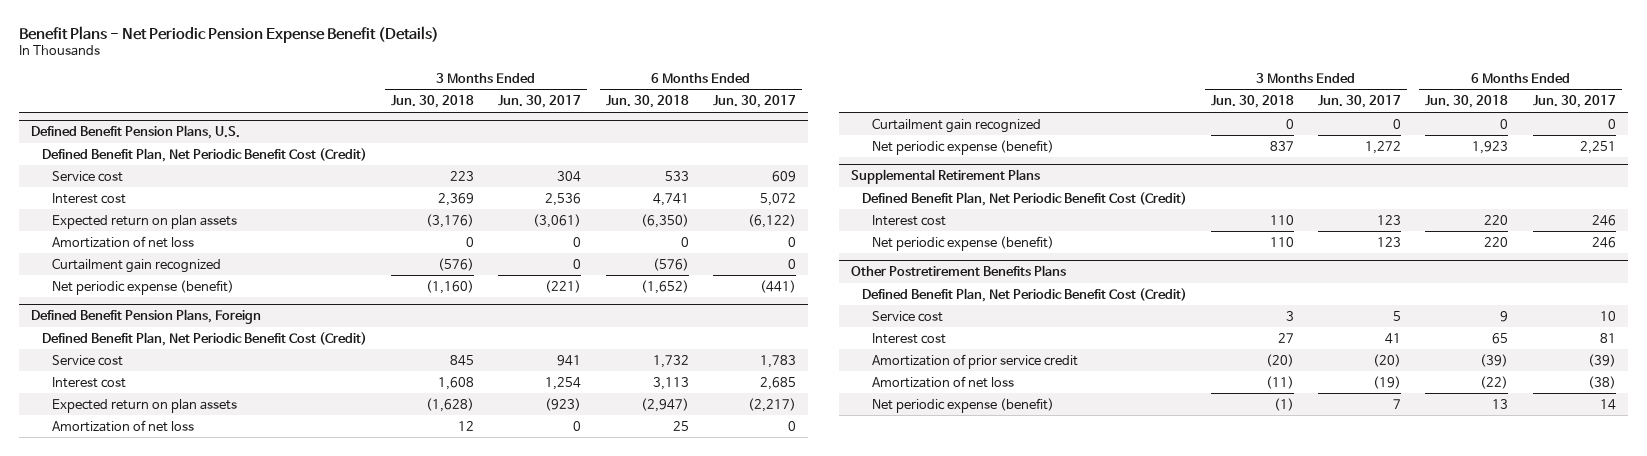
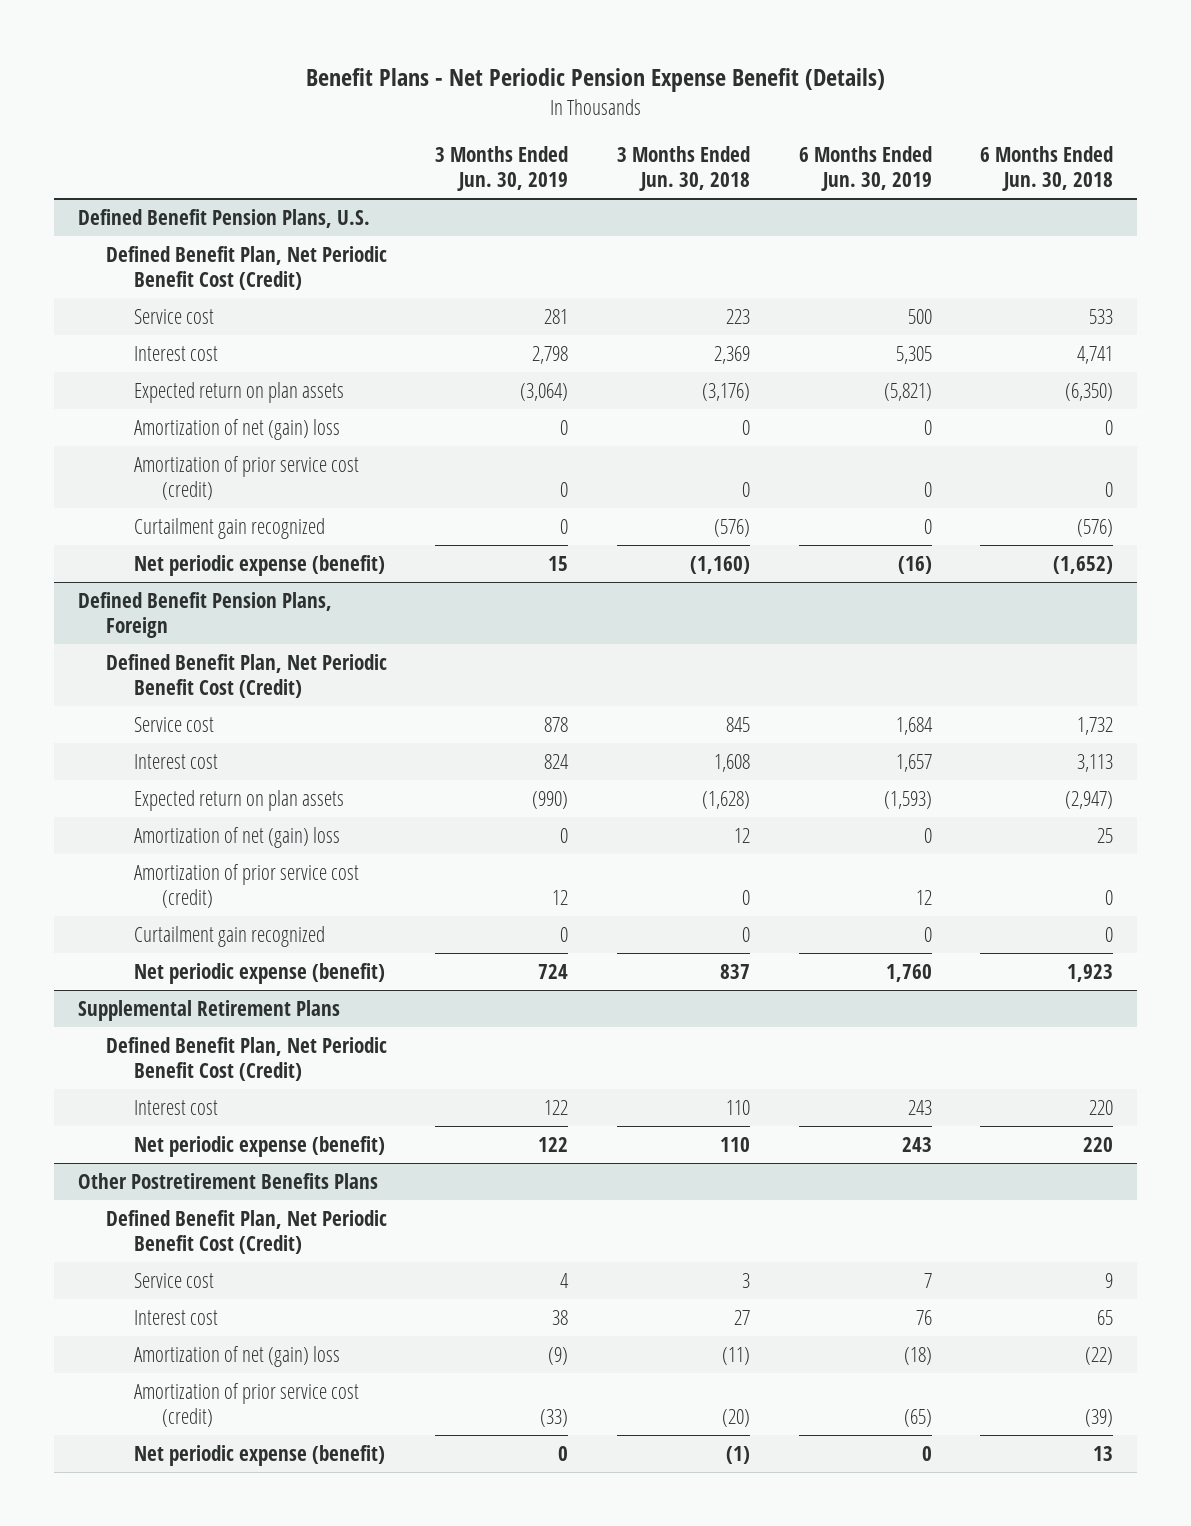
- | 3 Months Ended Jun. 30, 2018 | 3 Months Ended Jun. 30, 2017 | 6 Months Ended Jun. 30, 2018 | 6 Months Ended Jun. 30, 2017
+ | 3 Months Ended Jun. 30, 2019 | 3 Months Ended Jun. 30, 2018 | 6 Months Ended Jun. 30, 2019 | 6 Months Ended Jun. 30, 2018
@ Defined Benefit Pension Plans, U.S.
- Amortization of net loss | 0 | 0 | 0 | 0
+ Amortization of net (gain) loss | 0 | 0 | 0 | 0
+ Amortization of prior service cost (credit) | 0 | 0 | 0 | 0
@ Defined Benefit Pension Plans, Foreign
- Amortization of net loss | 12 | 0 | 25 | 0
+ Amortization of net (gain) loss | 0 | 12 | 0 | 25
+ Amortization of prior service cost (credit) | 12 | 0 | 12 | 0
@ Other Postretirement Benefits Plans
- Amortization of prior service credit | (20) | (20) | (39) | (39)
- Amortization of net loss | (11) | (19) | (22) | (38)
+ Amortization of net (gain) loss | (9) | (11) | (18) | (22)
+ Amortization of prior service cost (credit) | (33) | (20) | (65) | (39)

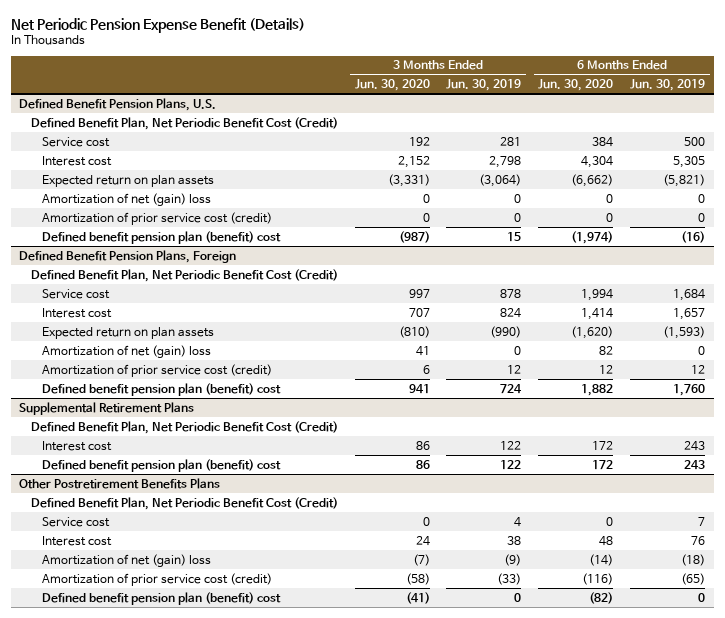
- Benefit Plans - Net Periodic Pension Expense Benefit (Details)
+ Net Periodic Pension Expense Benefit (Details)
- | 3 Months Ended Jun. 30, 2019 | 3 Months Ended Jun. 30, 2018 | 6 Months Ended Jun. 30, 2019 | 6 Months Ended Jun. 30, 2018
+ | 3 Months Ended Jun. 30, 2020 | 3 Months Ended Jun. 30, 2019 | 6 Months Ended Jun. 30, 2020 | 6 Months Ended Jun. 30, 2019
@ Defined Benefit Pension Plans, U.S.
- Curtailment gain recognized | 0 | (576) | 0 | (576)
- Net periodic expense (benefit) | 15 | (1,160) | (16) | (1,652)
+ Defined benefit pension plan (benefit) cost | (987) | 15 | (1,974) | (16)
@ Defined Benefit Pension Plans, Foreign
- Curtailment gain recognized | 0 | 0 | 0 | 0
- Net periodic expense (benefit) | 724 | 837 | 1,760 | 1,923
+ Defined benefit pension plan (benefit) cost | 941 | 724 | 1,882 | 1,760
@ Supplemental Retirement Plans
- Net periodic expense (benefit) | 122 | 110 | 243 | 220
+ Defined benefit pension plan (benefit) cost | 86 | 122 | 172 | 243
@ Other Postretirement Benefits Plans
- Net periodic expense (benefit) | 0 | (1) | 0 | 13
+ Defined benefit pension plan (benefit) cost | (41) | 0 | (82) | 0

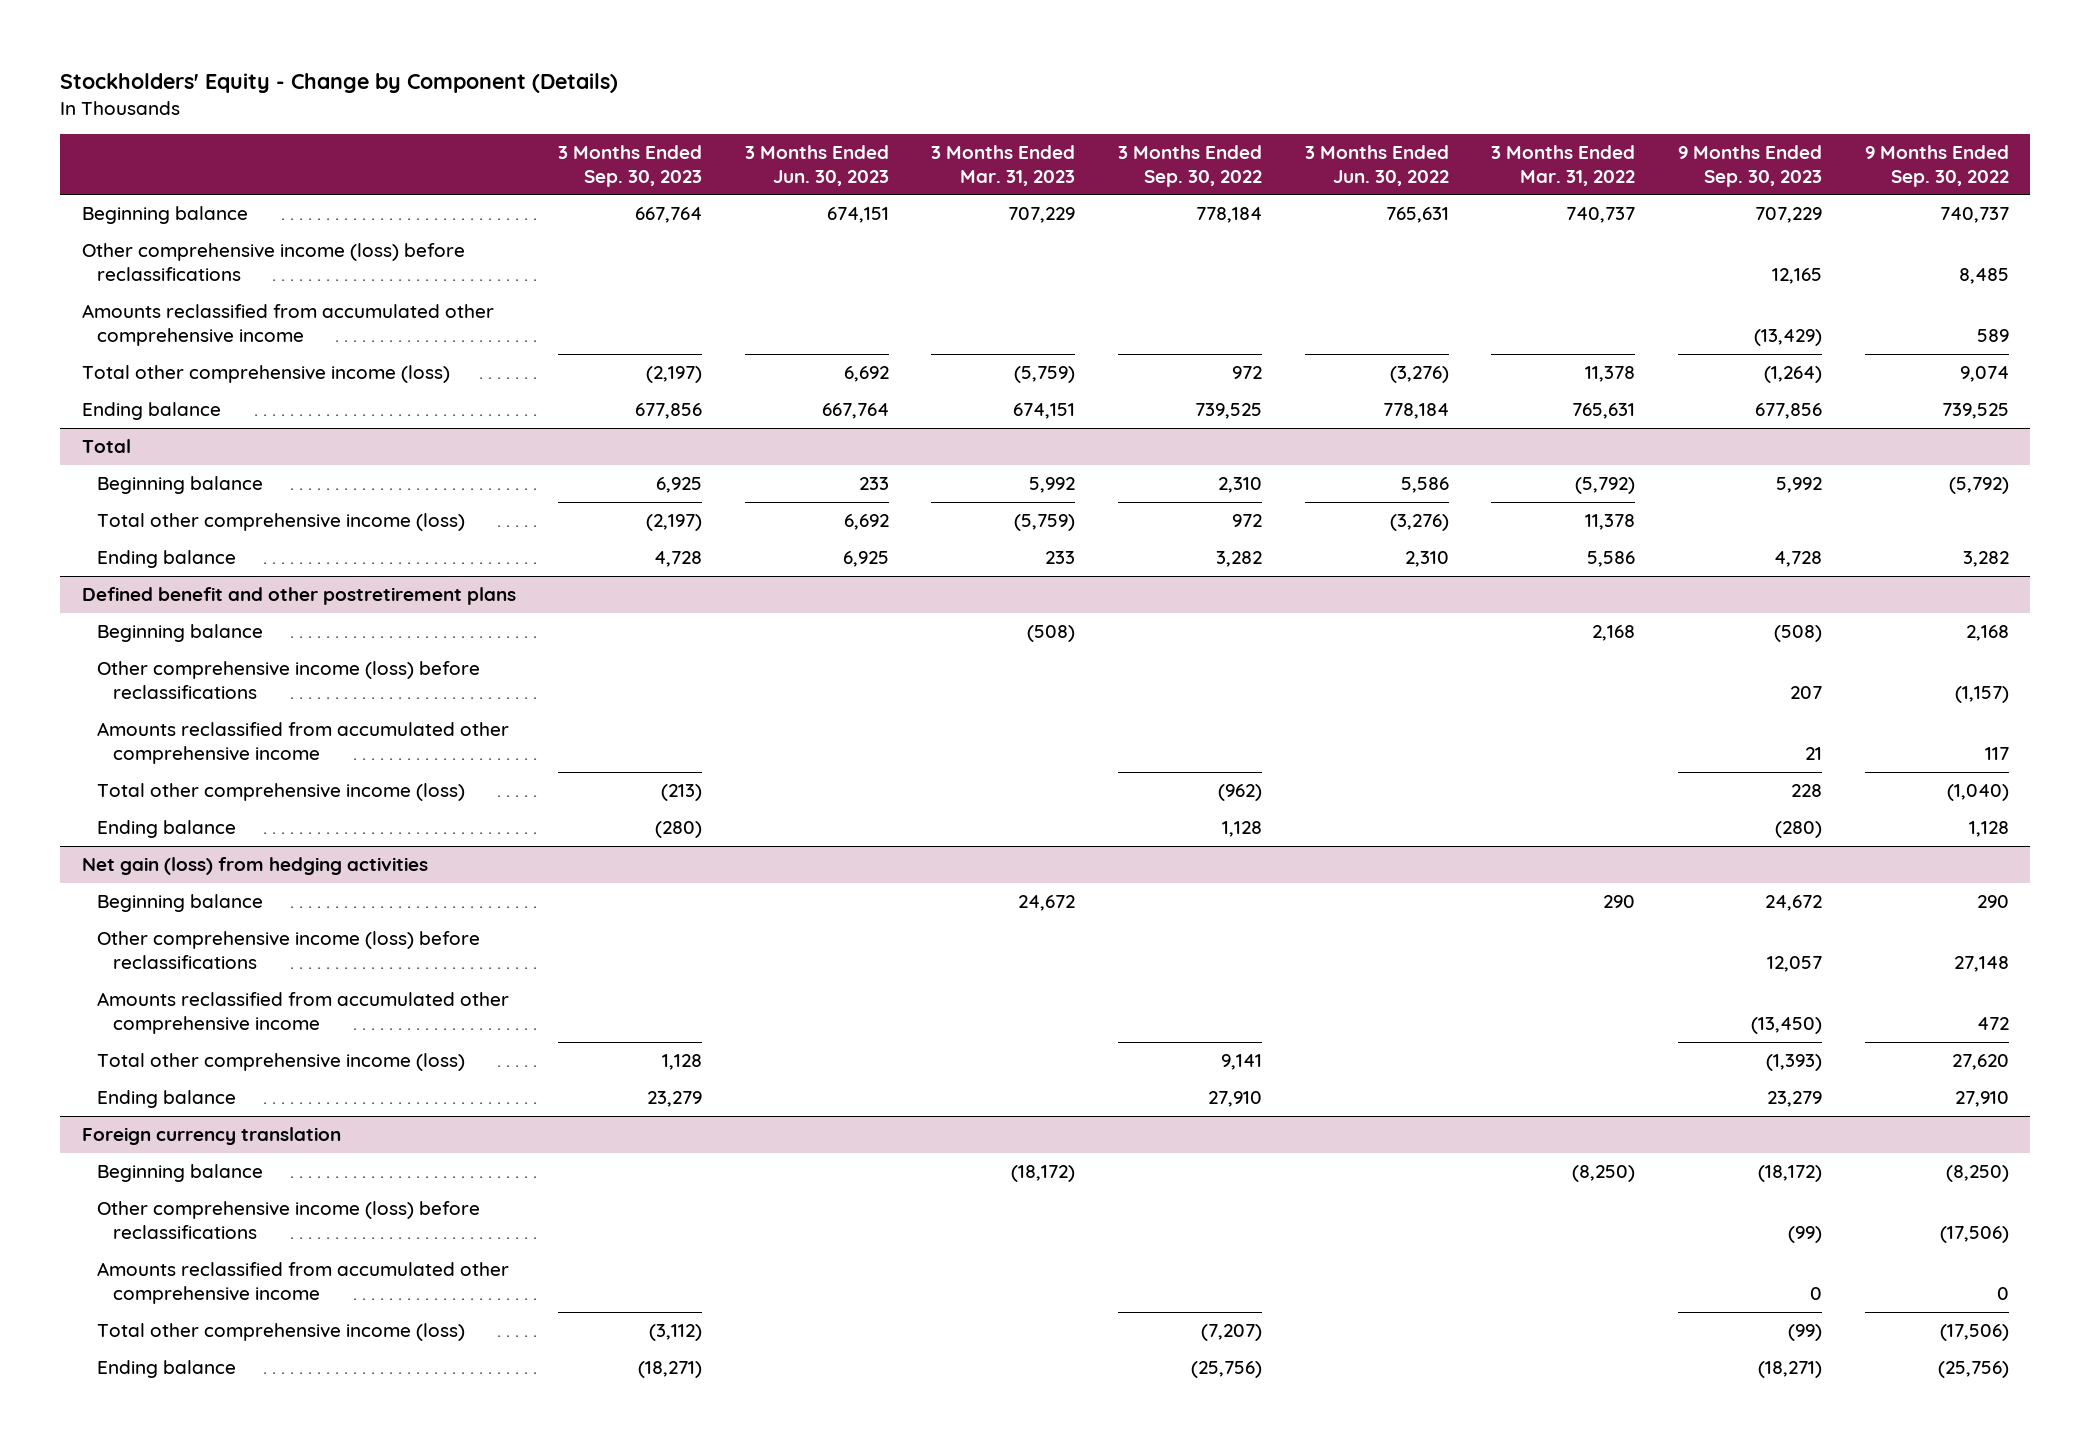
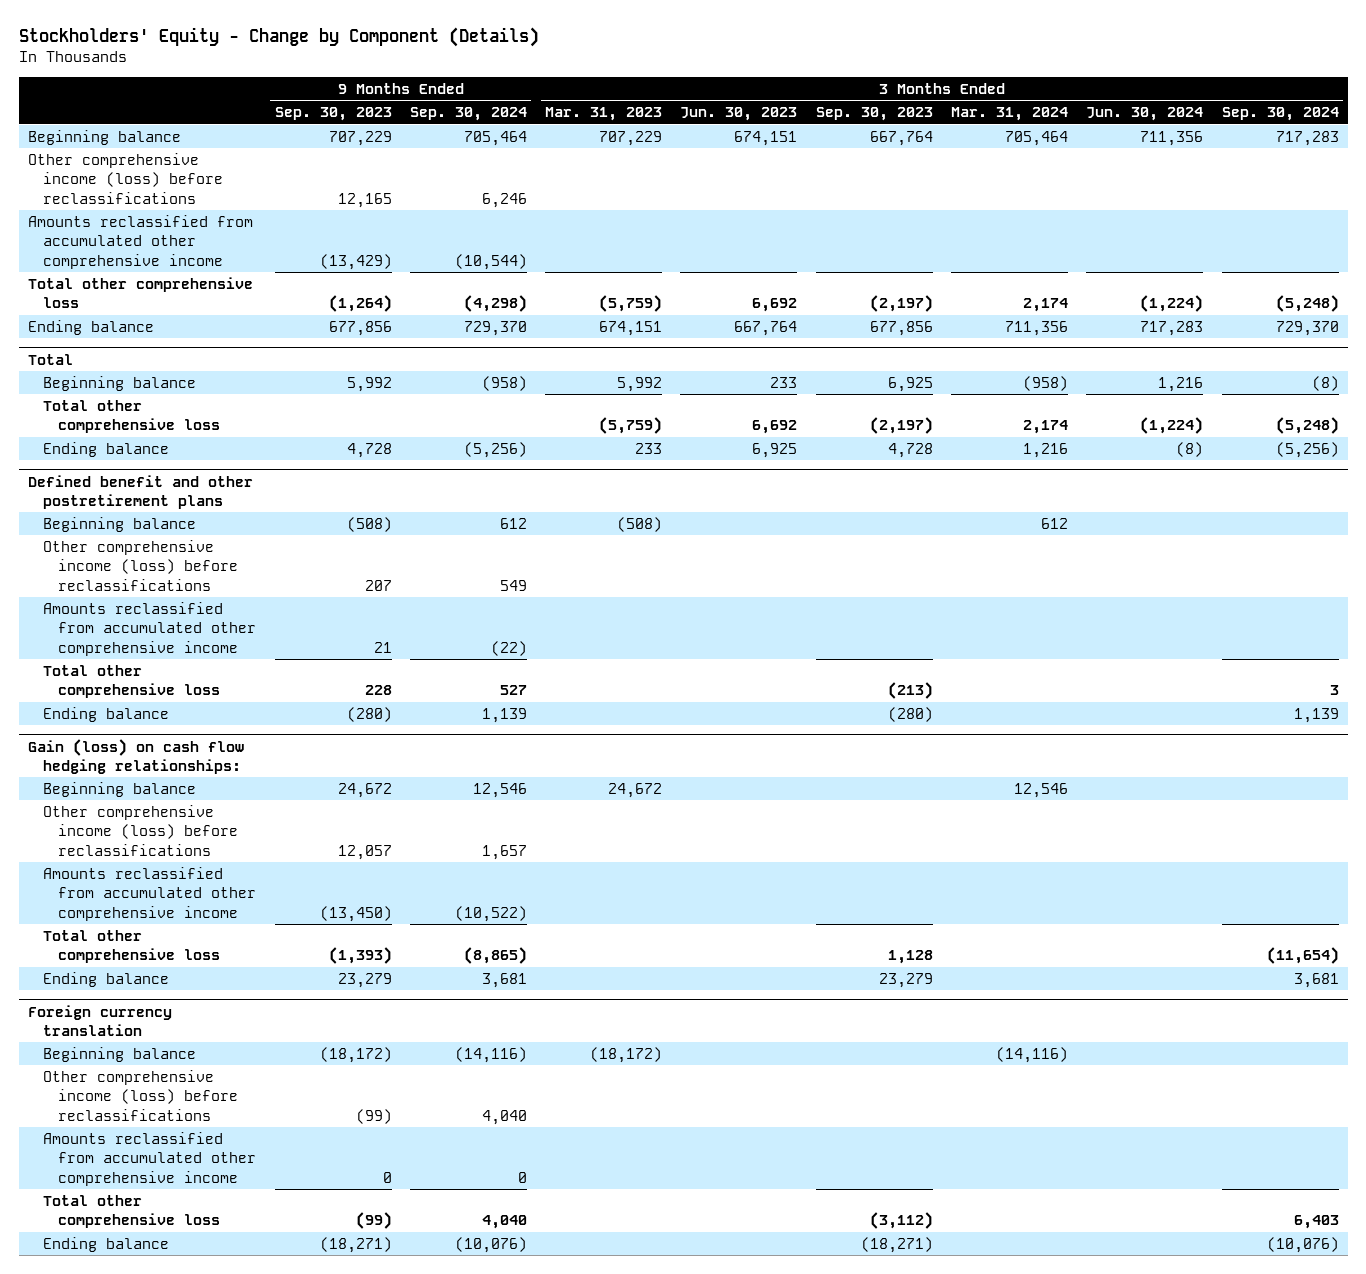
- | 3 Months Ended Sep. 30, 2023 | 3 Months Ended Jun. 30, 2023 | 3 Months Ended Mar. 31, 2023 | 3 Months Ended Sep. 30, 2022 | 3 Months Ended Jun. 30, 2022 | 3 Months Ended Mar. 31, 2022 | 9 Months Ended Sep. 30, 2023 | 9 Months Ended Sep. 30, 2022
+ | 9 Months Ended Sep. 30, 2023 | 9 Months Ended Sep. 30, 2024 | 3 Months Ended Mar. 31, 2023 | 3 Months Ended Jun. 30, 2023 | 3 Months Ended Sep. 30, 2023 | 3 Months Ended Mar. 31, 2024 | 3 Months Ended Jun. 30, 2024 | 3 Months Ended Sep. 30, 2024
- Total other comprehensive income (loss) | (2,197) | 6,692 | (5,759) | 972 | (3,276) | 11,378 | (1,264) | 9,074
+ Total other comprehensive loss | (1,264) | (4,298) | (5,759) | 6,692 | (2,197) | 2,174 | (1,224) | (5,248)
@ Total
- Total other comprehensive income (loss) | (2,197) | 6,692 | (5,759) | 972 | (3,276) | 11,378 | |
+ Total other comprehensive loss | | | (5,759) | 6,692 | (2,197) | 2,174 | (1,224) | (5,248)
@ Defined benefit and other postretirement plans
- Total other comprehensive income (loss) | (213) | | | (962) | | | 228 | (1,040)
+ Total other comprehensive loss | 228 | 527 | | | (213) | | | 3
- Net gain (loss) from hedging activities
+ Gain (loss) on cash flow hedging relationships:
- Total other comprehensive income (loss) | 1,128 | | | 9,141 | | | (1,393) | 27,620
+ Total other comprehensive loss | (1,393) | (8,865) | | | 1,128 | | | (11,654)
@ Foreign currency translation
- Total other comprehensive income (loss) | (3,112) | | | (7,207) | | | (99) | (17,506)
+ Total other comprehensive loss | (99) | 4,040 | | | (3,112) | | | 6,403

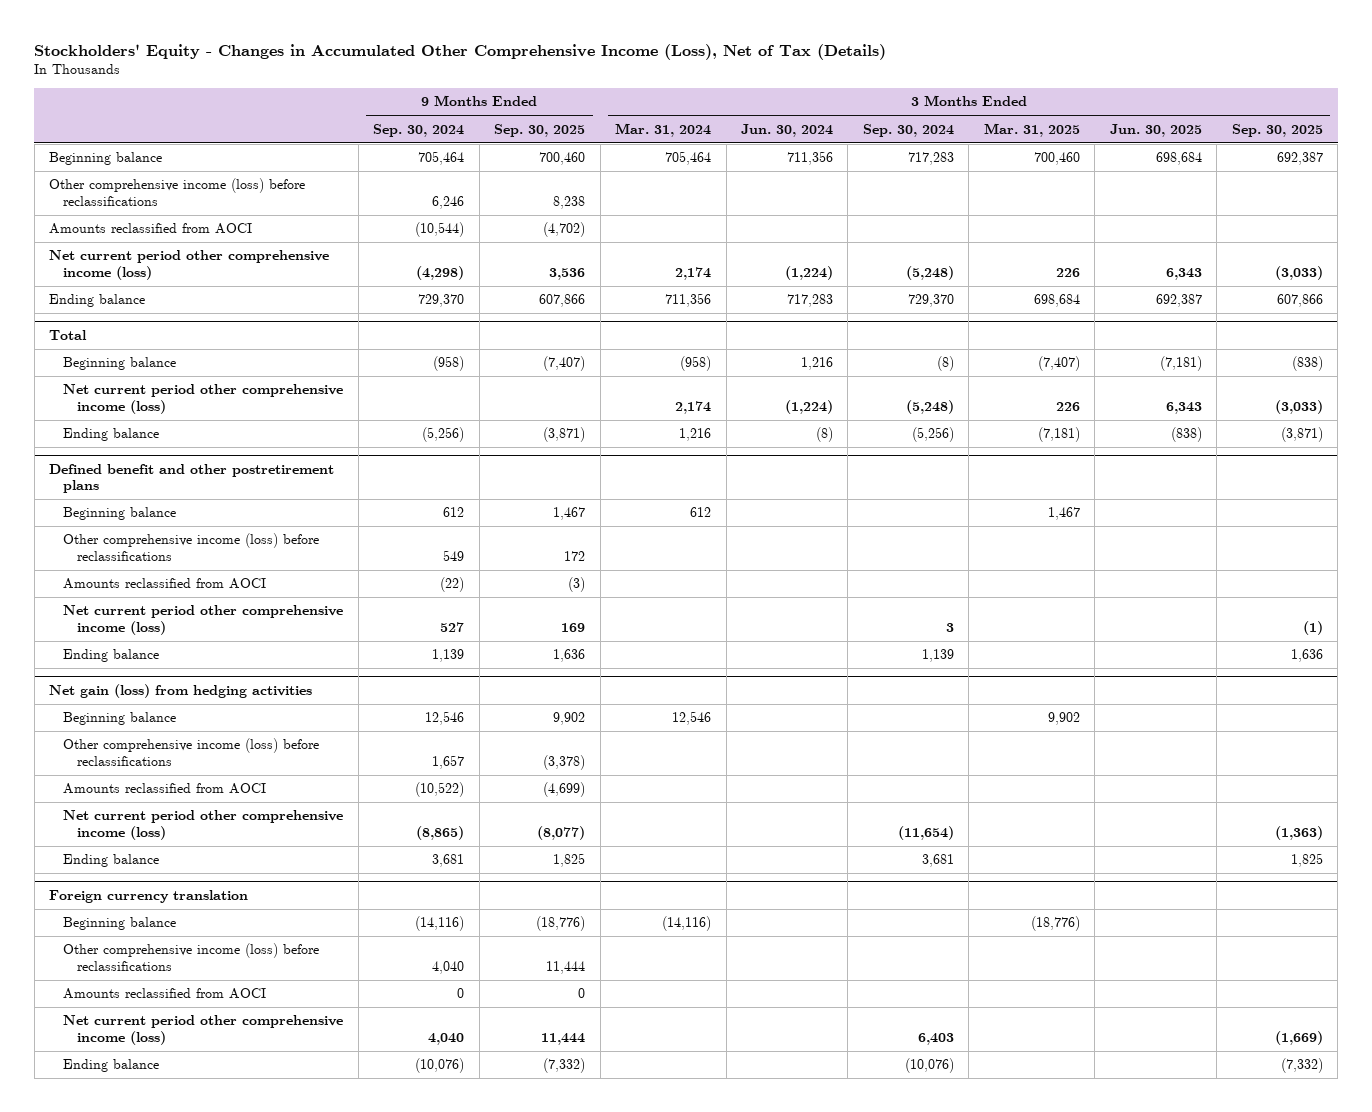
- Stockholders' Equity - Change by Component (Details)
+ Stockholders' Equity - Changes in Accumulated Other Comprehensive Income (Loss), Net of Tax (Details)
- | 9 Months Ended Sep. 30, 2023 | 9 Months Ended Sep. 30, 2024 | 3 Months Ended Mar. 31, 2023 | 3 Months Ended Jun. 30, 2023 | 3 Months Ended Sep. 30, 2023 | 3 Months Ended Mar. 31, 2024 | 3 Months Ended Jun. 30, 2024 | 3 Months Ended Sep. 30, 2024
+ | 9 Months Ended Sep. 30, 2024 | 9 Months Ended Sep. 30, 2025 | 3 Months Ended Mar. 31, 2024 | 3 Months Ended Jun. 30, 2024 | 3 Months Ended Sep. 30, 2024 | 3 Months Ended Mar. 31, 2025 | 3 Months Ended Jun. 30, 2025 | 3 Months Ended Sep. 30, 2025
- Amounts reclassified from accumulated other comprehensive income | (13,429) | (10,544) | | | | | |
- Total other comprehensive loss | (1,264) | (4,298) | (5,759) | 6,692 | (2,197) | 2,174 | (1,224) | (5,248)
+ Amounts reclassified from AOCI | (10,544) | (4,702) | | | | | |
+ Net current period other comprehensive income (loss) | (4,298) | 3,536 | 2,174 | (1,224) | (5,248) | 226 | 6,343 | (3,033)
@ Total
- Total other comprehensive loss | | | (5,759) | 6,692 | (2,197) | 2,174 | (1,224) | (5,248)
+ Net current period other comprehensive income (loss) | | | 2,174 | (1,224) | (5,248) | 226 | 6,343 | (3,033)
@ Defined benefit and other postretirement plans
- Amounts reclassified from accumulated other comprehensive income | 21 | (22) | | | | | |
- Total other comprehensive loss | 228 | 527 | | | (213) | | | 3
+ Amounts reclassified from AOCI | (22) | (3) | | | | | |
+ Net current period other comprehensive income (loss) | 527 | 169 | | | 3 | | | (1)
- Gain (loss) on cash flow hedging relationships:
+ Net gain (loss) from hedging activities
- Amounts reclassified from accumulated other comprehensive income | (13,450) | (10,522) | | | | | |
- Total other comprehensive loss | (1,393) | (8,865) | | | 1,128 | | | (11,654)
+ Amounts reclassified from AOCI | (10,522) | (4,699) | | | | | |
+ Net current period other comprehensive income (loss) | (8,865) | (8,077) | | | (11,654) | | | (1,363)
@ Foreign currency translation
- Amounts reclassified from accumulated other comprehensive income | 0 | 0 | | | | | |
- Total other comprehensive loss | (99) | 4,040 | | | (3,112) | | | 6,403
+ Amounts reclassified from AOCI | 0 | 0 | | | | | |
+ Net current period other comprehensive income (loss) | 4,040 | 11,444 | | | 6,403 | | | (1,669)

